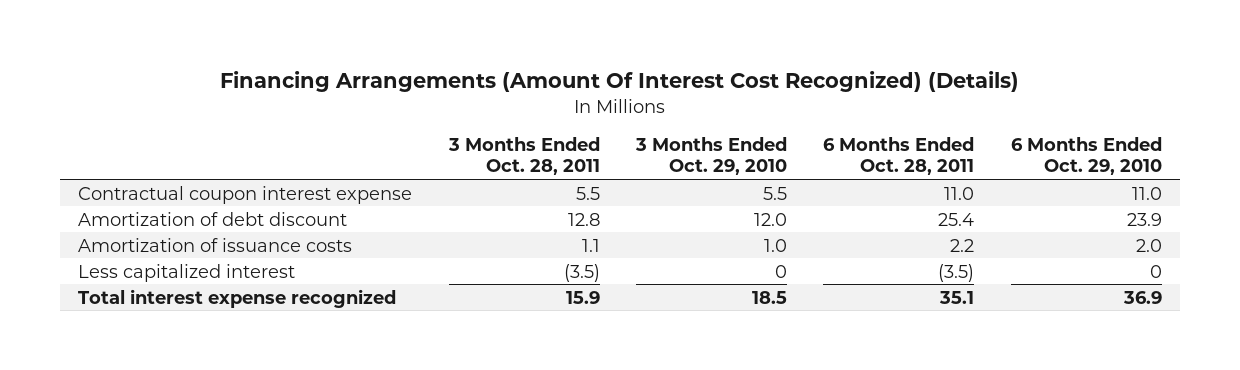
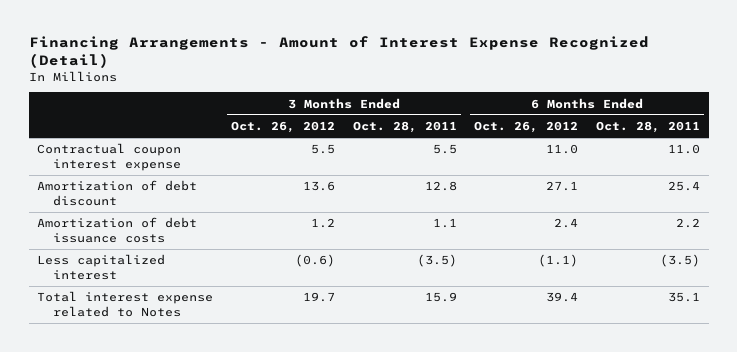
- Financing Arrangements (Amount Of Interest Cost Recognized) (Details)
+ Financing Arrangements - Amount of Interest Expense Recognized (Detail)
- | 3 Months Ended Oct. 28, 2011 | 3 Months Ended Oct. 29, 2010 | 6 Months Ended Oct. 28, 2011 | 6 Months Ended Oct. 29, 2010
+ | 3 Months Ended Oct. 26, 2012 | 3 Months Ended Oct. 28, 2011 | 6 Months Ended Oct. 26, 2012 | 6 Months Ended Oct. 28, 2011
- Amortization of issuance costs | 1.1 | 1.0 | 2.2 | 2.0
+ Amortization of debt issuance costs | 1.2 | 1.1 | 2.4 | 2.2
- Total interest expense recognized | 15.9 | 18.5 | 35.1 | 36.9
+ Total interest expense related to Notes | 19.7 | 15.9 | 39.4 | 35.1

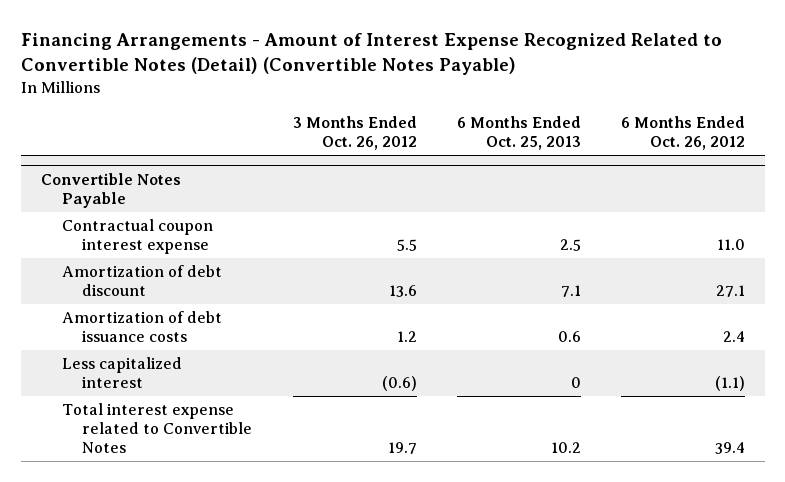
- Financing Arrangements - Amount of Interest Expense Recognized (Detail)
+ Financing Arrangements - Amount of Interest Expense Recognized Related to Convertible Notes (Detail) (Convertible Notes Payable)
- | 3 Months Ended Oct. 26, 2012 | 3 Months Ended Oct. 28, 2011 | 6 Months Ended Oct. 26, 2012 | 6 Months Ended Oct. 28, 2011
+ | 3 Months Ended Oct. 26, 2012 | 6 Months Ended Oct. 25, 2013 | 6 Months Ended Oct. 26, 2012
+ Convertible Notes Payable
- Total interest expense related to Notes | 19.7 | 15.9 | 39.4 | 35.1
+ Total interest expense related to Convertible Notes | 19.7 | 10.2 | 39.4

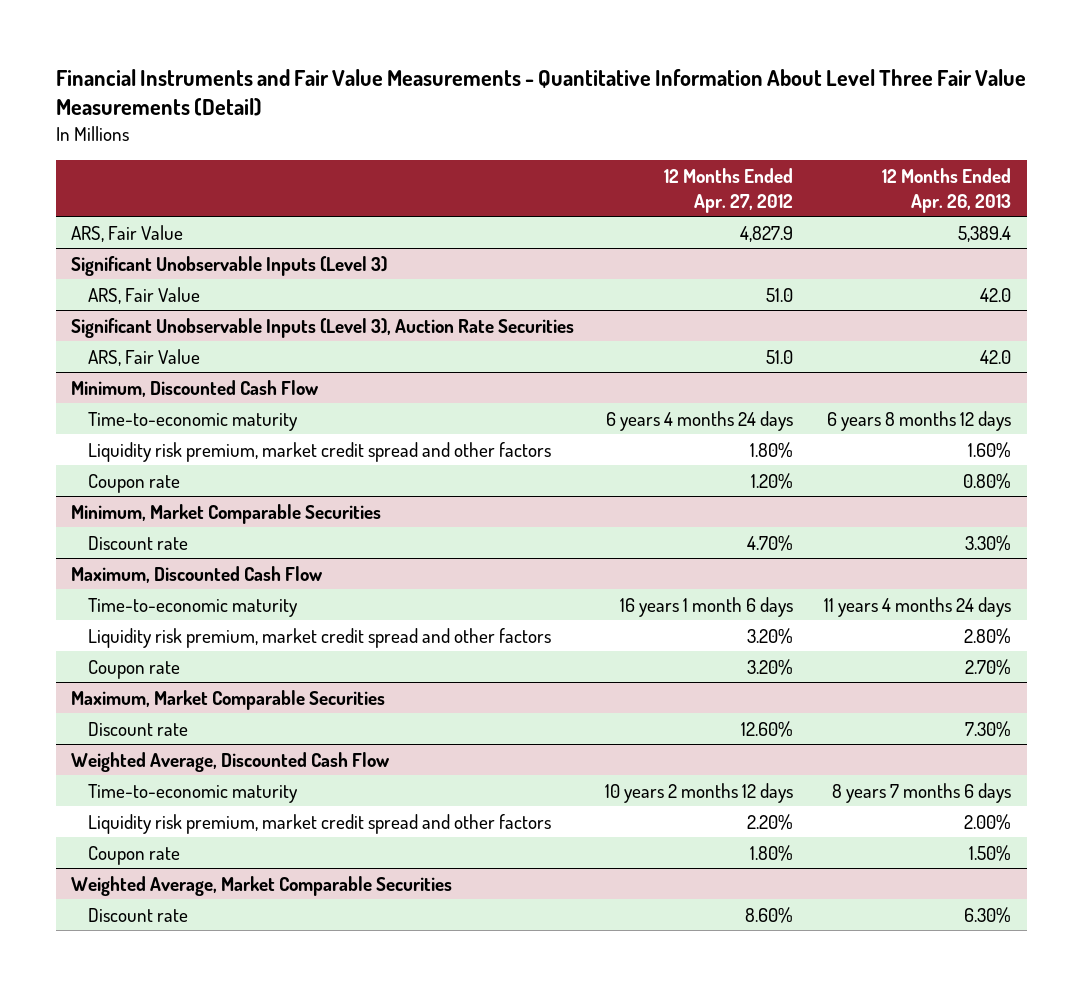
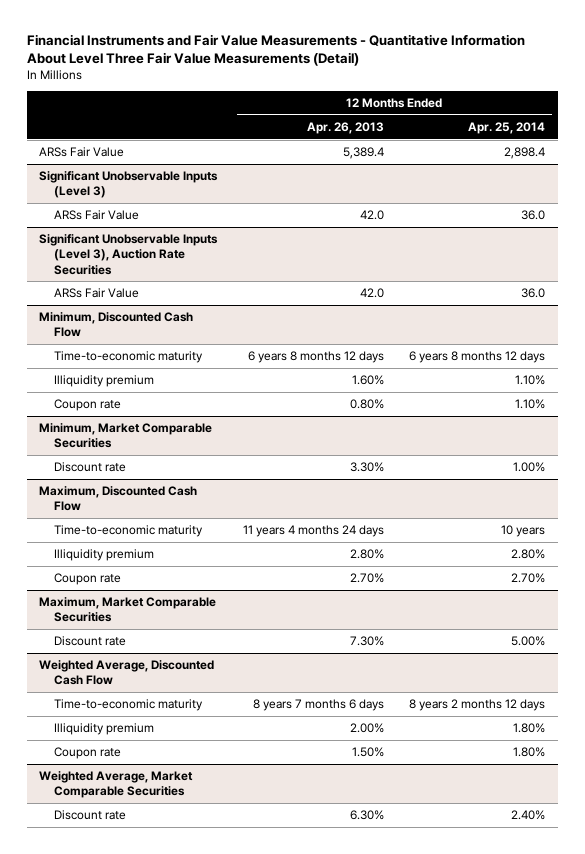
- | 12 Months Ended Apr. 27, 2012 | 12 Months Ended Apr. 26, 2013
+ | 12 Months Ended Apr. 26, 2013 | 12 Months Ended Apr. 25, 2014
- ARS, Fair Value | 4,827.9 | 5,389.4
+ ARSs Fair Value | 5,389.4 | 2,898.4
@ Significant Unobservable Inputs (Level 3)
- ARS, Fair Value | 51.0 | 42.0
+ ARSs Fair Value | 42.0 | 36.0
@ Significant Unobservable Inputs (Level 3), Auction Rate Securities
- ARS, Fair Value | 51.0 | 42.0
+ ARSs Fair Value | 42.0 | 36.0
@ Minimum, Discounted Cash Flow
- Liquidity risk premium, market credit spread and other factors | 1.80% | 1.60%
+ Illiquidity premium | 1.60% | 1.10%
@ Maximum, Discounted Cash Flow
- Liquidity risk premium, market credit spread and other factors | 3.20% | 2.80%
+ Illiquidity premium | 2.80% | 2.80%
@ Weighted Average, Discounted Cash Flow
- Liquidity risk premium, market credit spread and other factors | 2.20% | 2.00%
+ Illiquidity premium | 2.00% | 1.80%

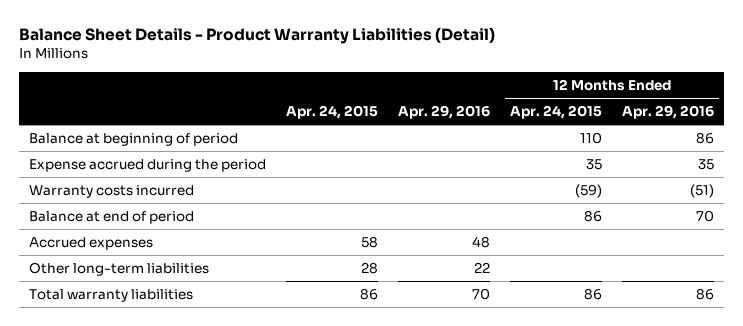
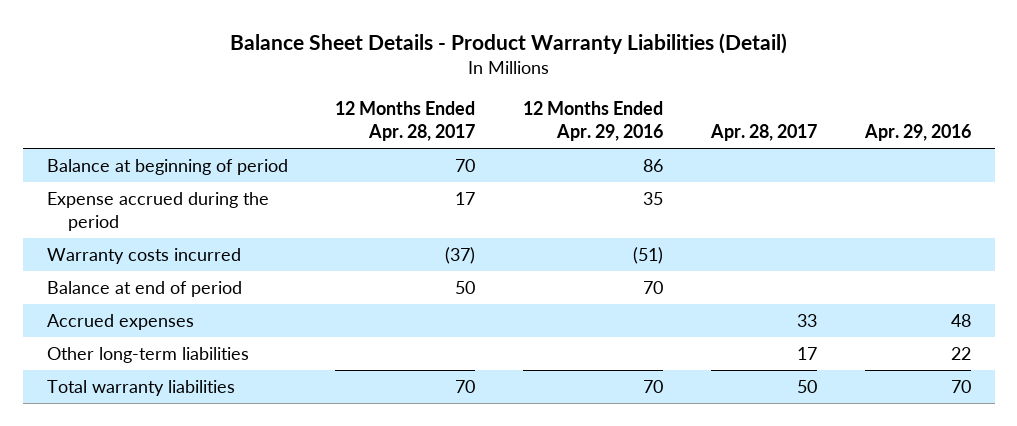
- | Apr. 24, 2015 | Apr. 29, 2016 | 12 Months Ended Apr. 24, 2015 | 12 Months Ended Apr. 29, 2016
+ | 12 Months Ended Apr. 28, 2017 | 12 Months Ended Apr. 29, 2016 | Apr. 28, 2017 | Apr. 29, 2016
- Total warranty liabilities | 86 | 70 | 86 | 86
+ Total warranty liabilities | 70 | 70 | 50 | 70

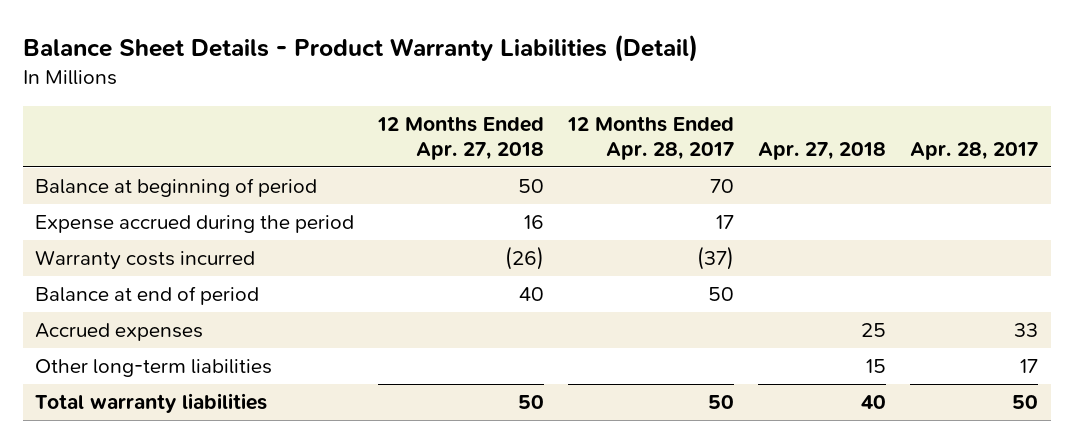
- | 12 Months Ended Apr. 28, 2017 | 12 Months Ended Apr. 29, 2016 | Apr. 28, 2017 | Apr. 29, 2016
+ | 12 Months Ended Apr. 27, 2018 | 12 Months Ended Apr. 28, 2017 | Apr. 27, 2018 | Apr. 28, 2017
- Total warranty liabilities | 70 | 70 | 50 | 70
+ Total warranty liabilities | 50 | 50 | 40 | 50

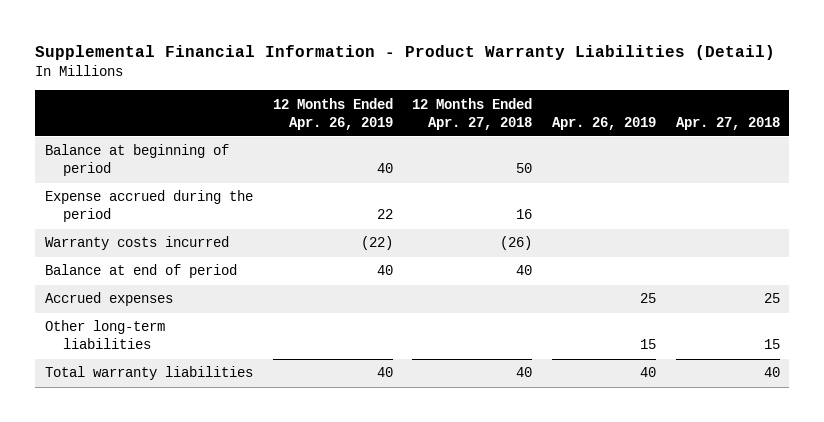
- Balance Sheet Details - Product Warranty Liabilities (Detail)
+ Supplemental Financial Information - Product Warranty Liabilities (Detail)
- | 12 Months Ended Apr. 27, 2018 | 12 Months Ended Apr. 28, 2017 | Apr. 27, 2018 | Apr. 28, 2017
+ | 12 Months Ended Apr. 26, 2019 | 12 Months Ended Apr. 27, 2018 | Apr. 26, 2019 | Apr. 27, 2018
- Total warranty liabilities | 50 | 50 | 40 | 50
+ Total warranty liabilities | 40 | 40 | 40 | 40

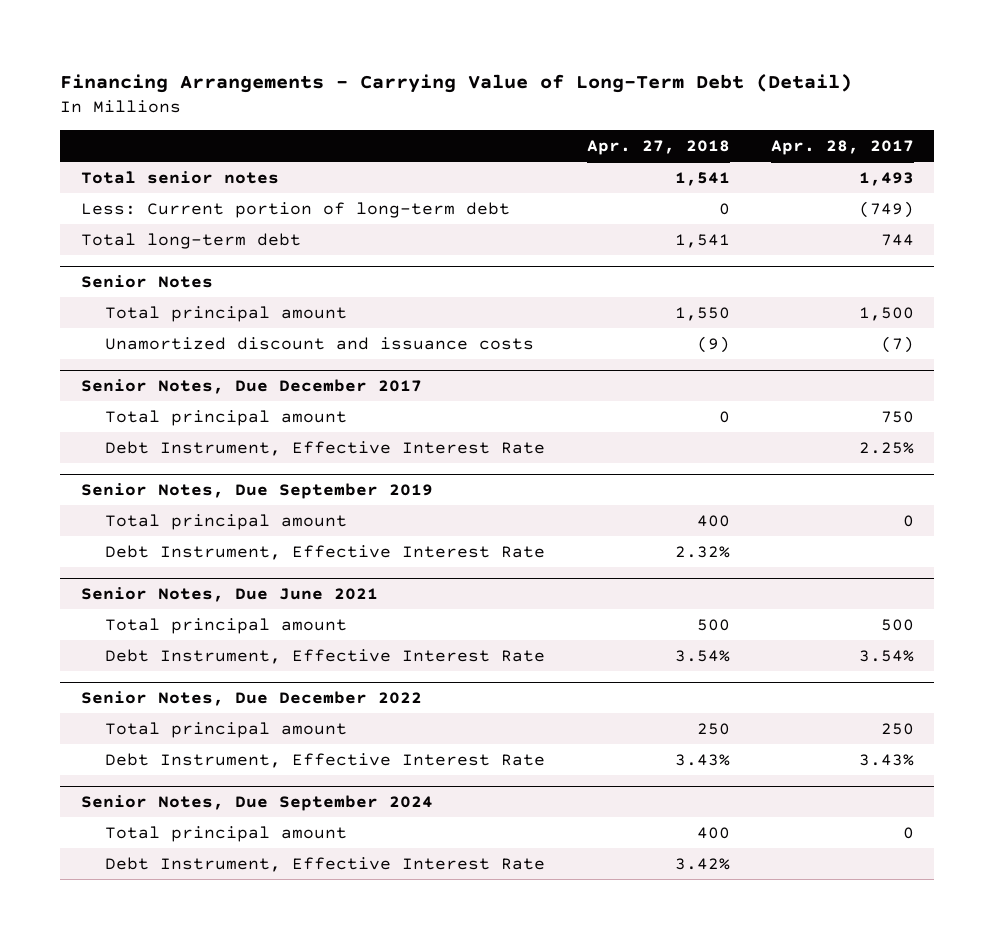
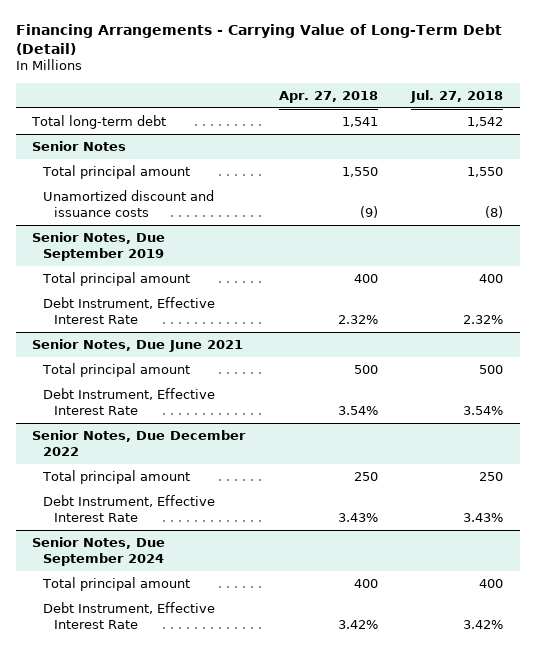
- | Apr. 27, 2018 | Apr. 28, 2017
+ | Apr. 27, 2018 | Jul. 27, 2018
- Total senior notes | 1,541 | 1,493
- Less: Current portion of long-term debt | 0 | (749)
- Senior Notes, Due December 2017
- Total principal amount | 0 | 750
- Debt Instrument, Effective Interest Rate | | 2.25%

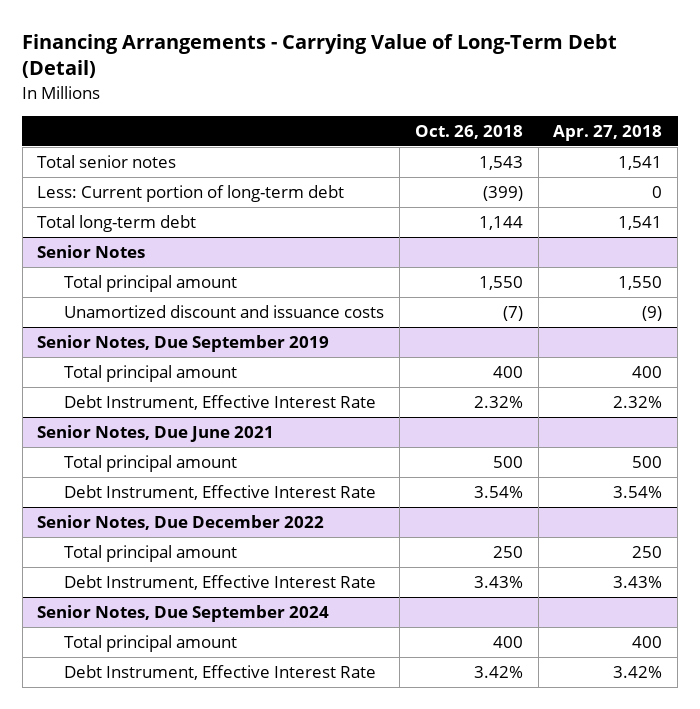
- | Apr. 27, 2018 | Jul. 27, 2018
+ | Oct. 26, 2018 | Apr. 27, 2018
+ Total senior notes | 1,543 | 1,541
+ Less: Current portion of long-term debt | (399) | 0

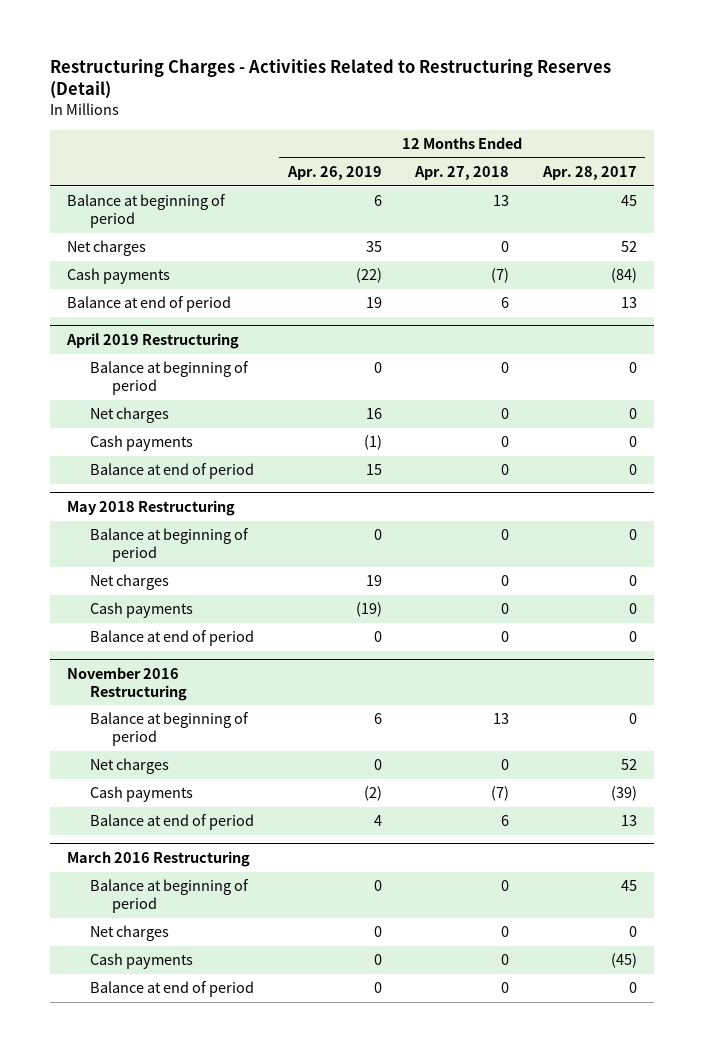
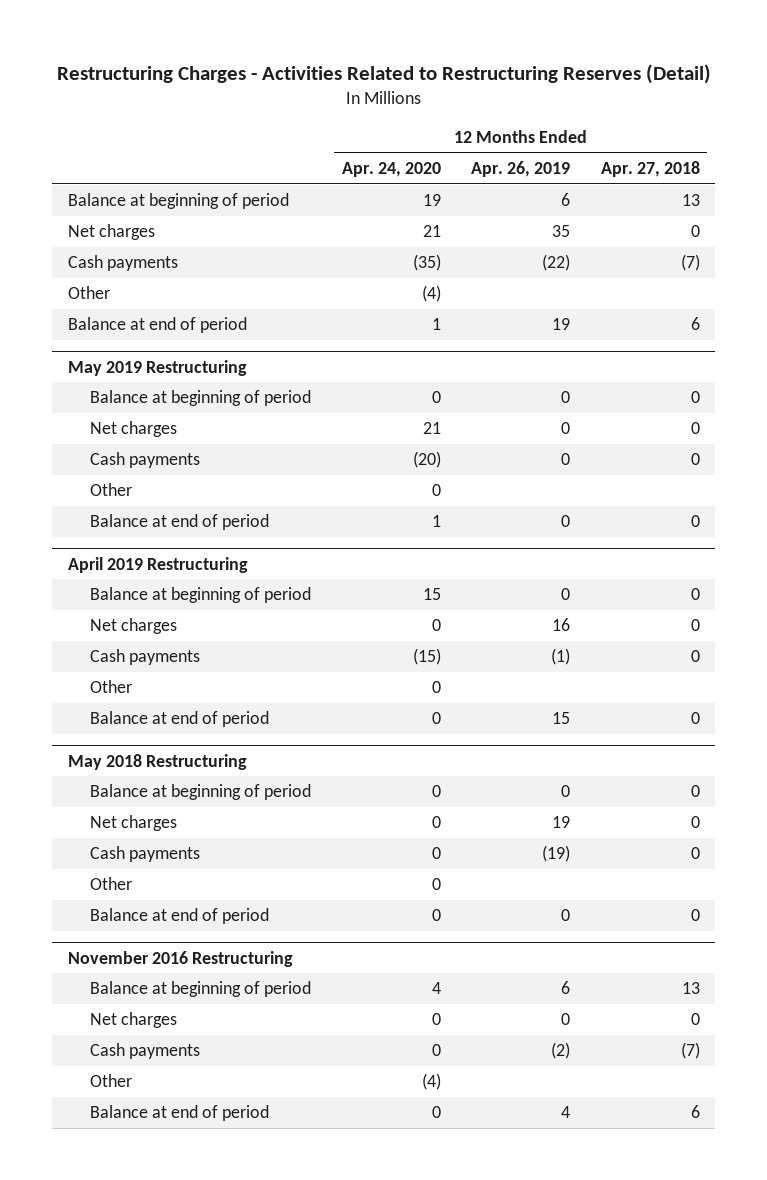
- | 12 Months Ended Apr. 26, 2019 | 12 Months Ended Apr. 27, 2018 | 12 Months Ended Apr. 28, 2017
+ | 12 Months Ended Apr. 24, 2020 | 12 Months Ended Apr. 26, 2019 | 12 Months Ended Apr. 27, 2018
+ Other | (4) | |
+ May 2019 Restructuring
+ Balance at beginning of period | 0 | 0 | 0
+ Net charges | 21 | 0 | 0
+ Cash payments | (20) | 0 | 0
+ Other | 0 | |
+ Balance at end of period | 1 | 0 | 0
@ April 2019 Restructuring
+ Other | 0 | |
@ May 2018 Restructuring
+ Other | 0 | |
@ November 2016 Restructuring
+ Other | (4) | |
- March 2016 Restructuring
- Balance at beginning of period | 0 | 0 | 45
- Net charges | 0 | 0 | 0
- Cash payments | 0 | 0 | (45)
- Balance at end of period | 0 | 0 | 0

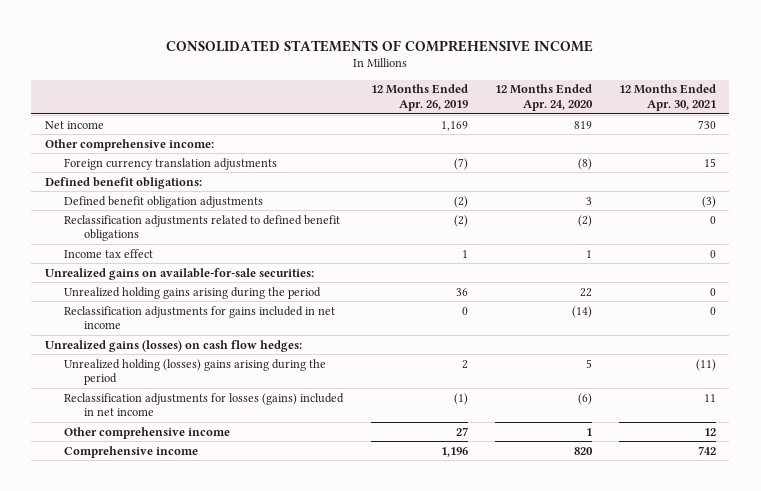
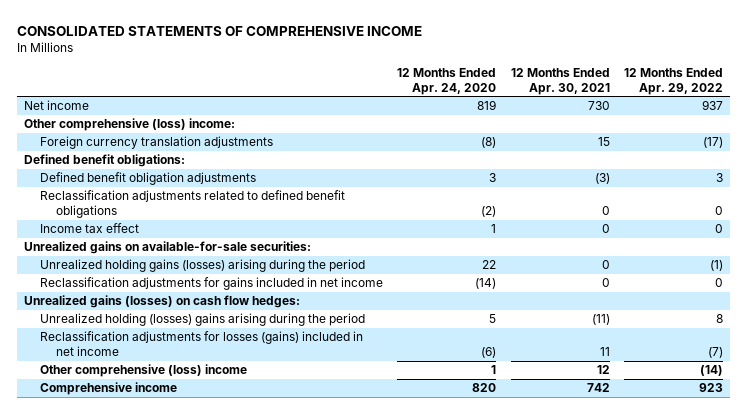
- | 12 Months Ended Apr. 26, 2019 | 12 Months Ended Apr. 24, 2020 | 12 Months Ended Apr. 30, 2021
+ | 12 Months Ended Apr. 24, 2020 | 12 Months Ended Apr. 30, 2021 | 12 Months Ended Apr. 29, 2022
- Other comprehensive income:
+ Other comprehensive (loss) income:
- Unrealized holding gains arising during the period | 36 | 22 | 0
+ Unrealized holding gains (losses) arising during the period | 22 | 0 | (1)
- Other comprehensive income | 27 | 1 | 12
+ Other comprehensive (loss) income | 1 | 12 | (14)

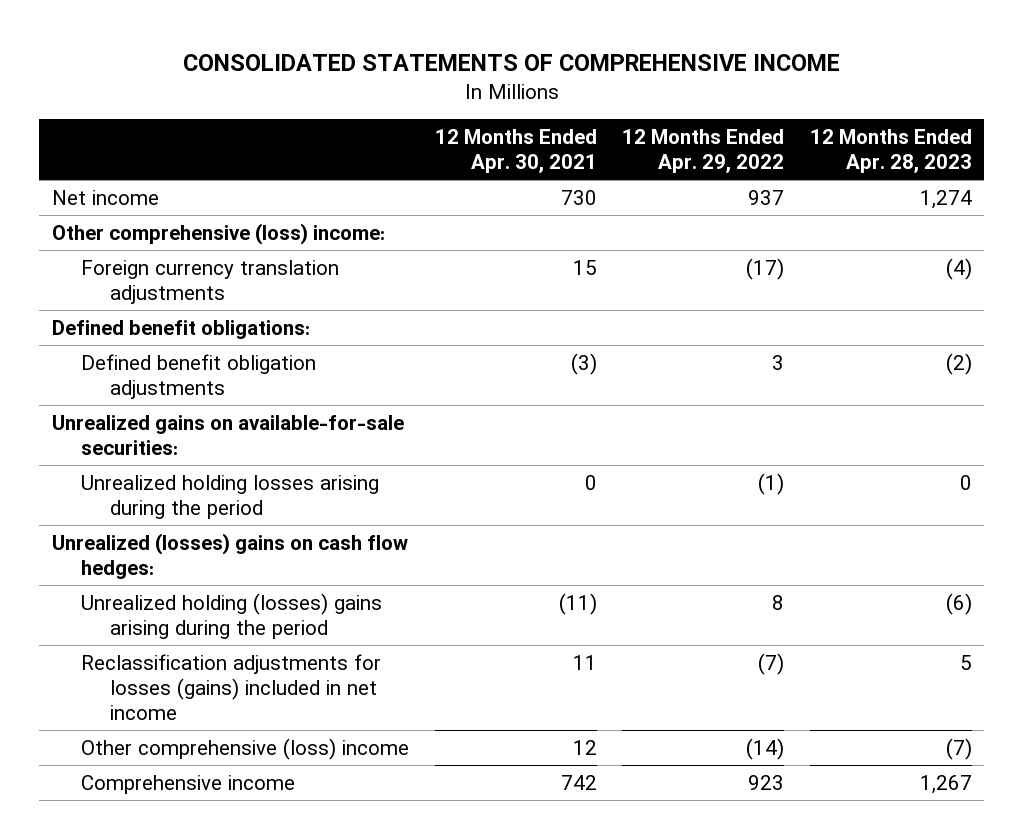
- | 12 Months Ended Apr. 24, 2020 | 12 Months Ended Apr. 30, 2021 | 12 Months Ended Apr. 29, 2022
+ | 12 Months Ended Apr. 30, 2021 | 12 Months Ended Apr. 29, 2022 | 12 Months Ended Apr. 28, 2023
- Reclassification adjustments related to defined benefit obligations | (2) | 0 | 0
- Income tax effect | 1 | 0 | 0
- Unrealized holding gains (losses) arising during the period | 22 | 0 | (1)
- Reclassification adjustments for gains included in net income | (14) | 0 | 0
- Unrealized gains (losses) on cash flow hedges:
+ Unrealized holding losses arising during the period | 0 | (1) | 0
+ Unrealized (losses) gains on cash flow hedges:

